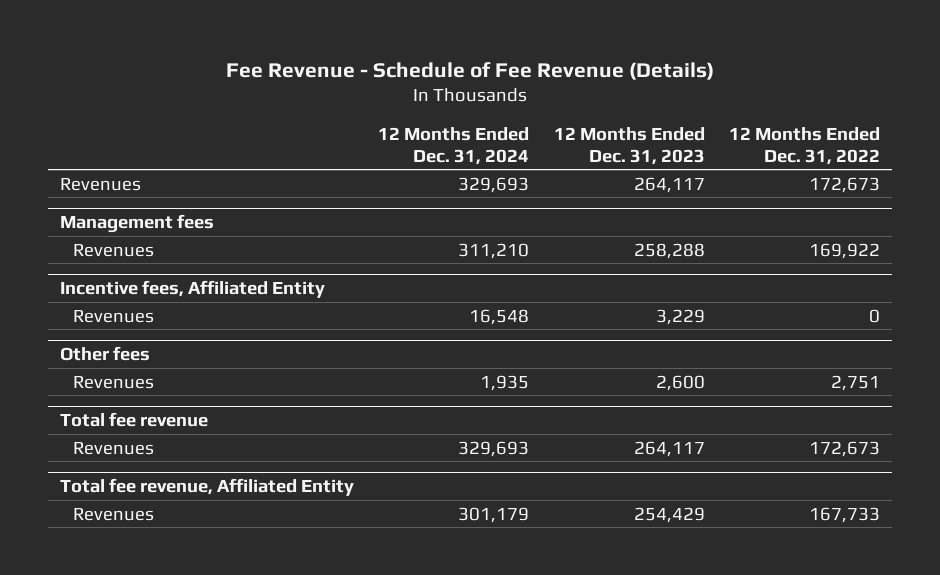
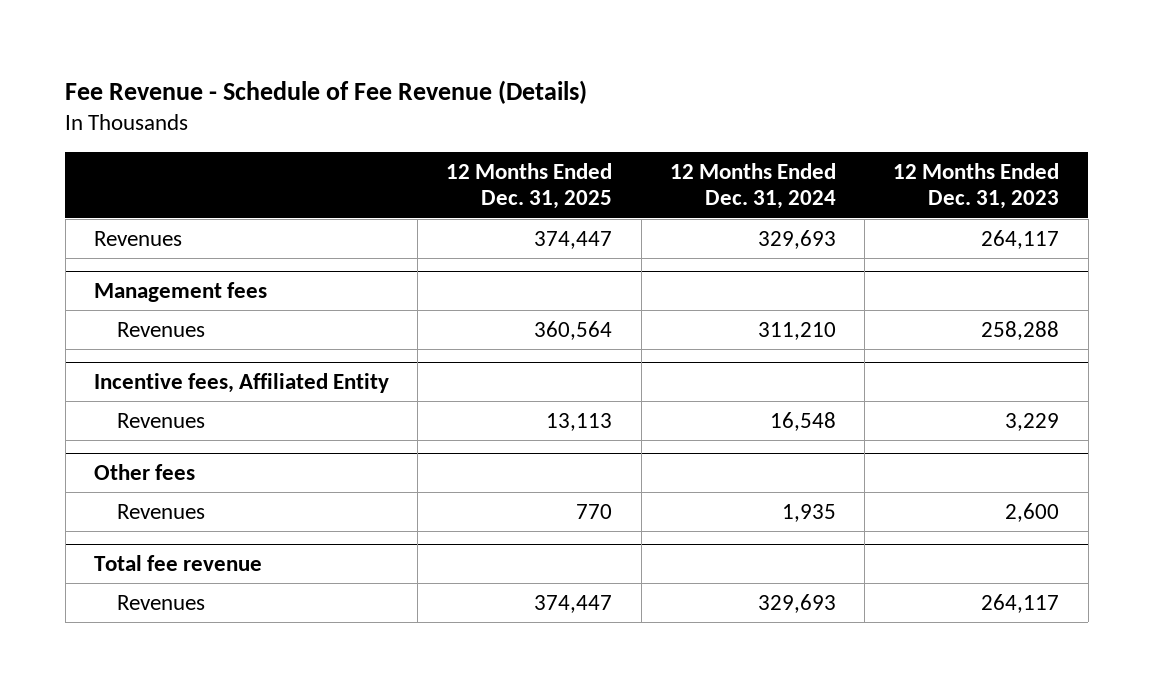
- | 12 Months Ended Dec. 31, 2024 | 12 Months Ended Dec. 31, 2023 | 12 Months Ended Dec. 31, 2022
+ | 12 Months Ended Dec. 31, 2025 | 12 Months Ended Dec. 31, 2024 | 12 Months Ended Dec. 31, 2023
- Total fee revenue, Affiliated Entity
- Revenues | 301,179 | 254,429 | 167,733

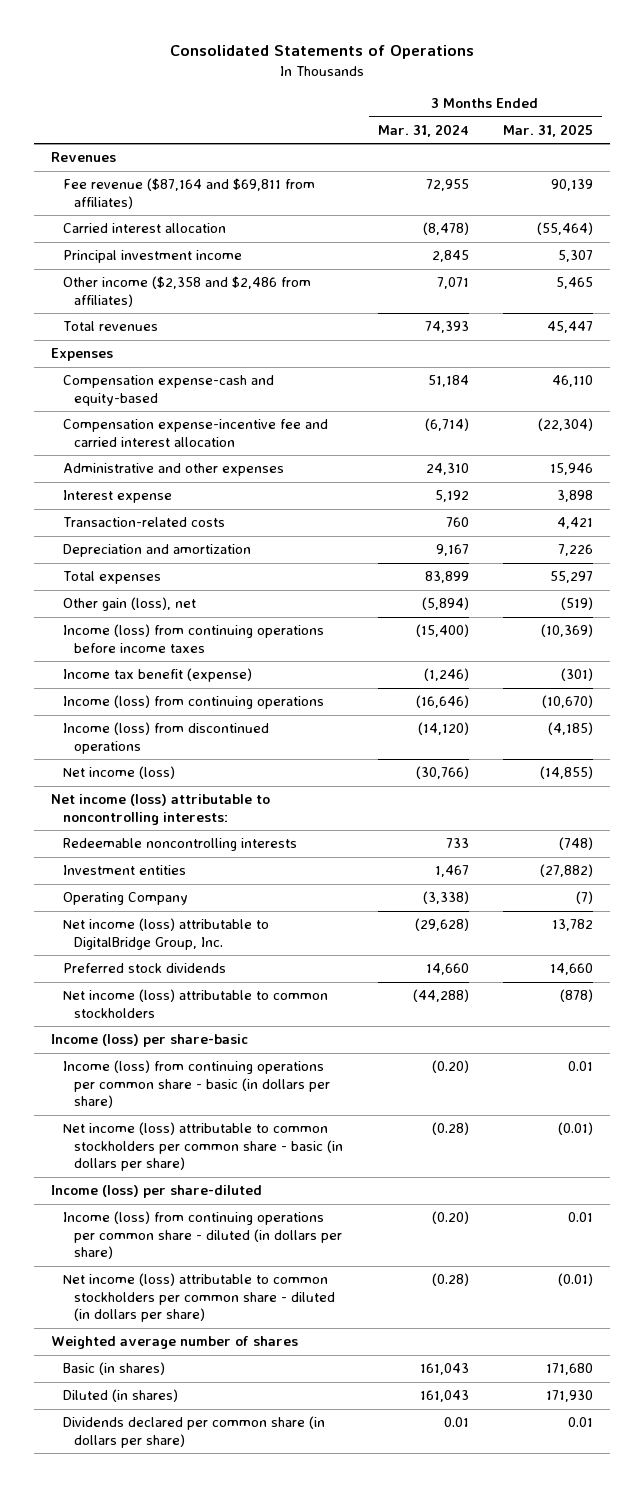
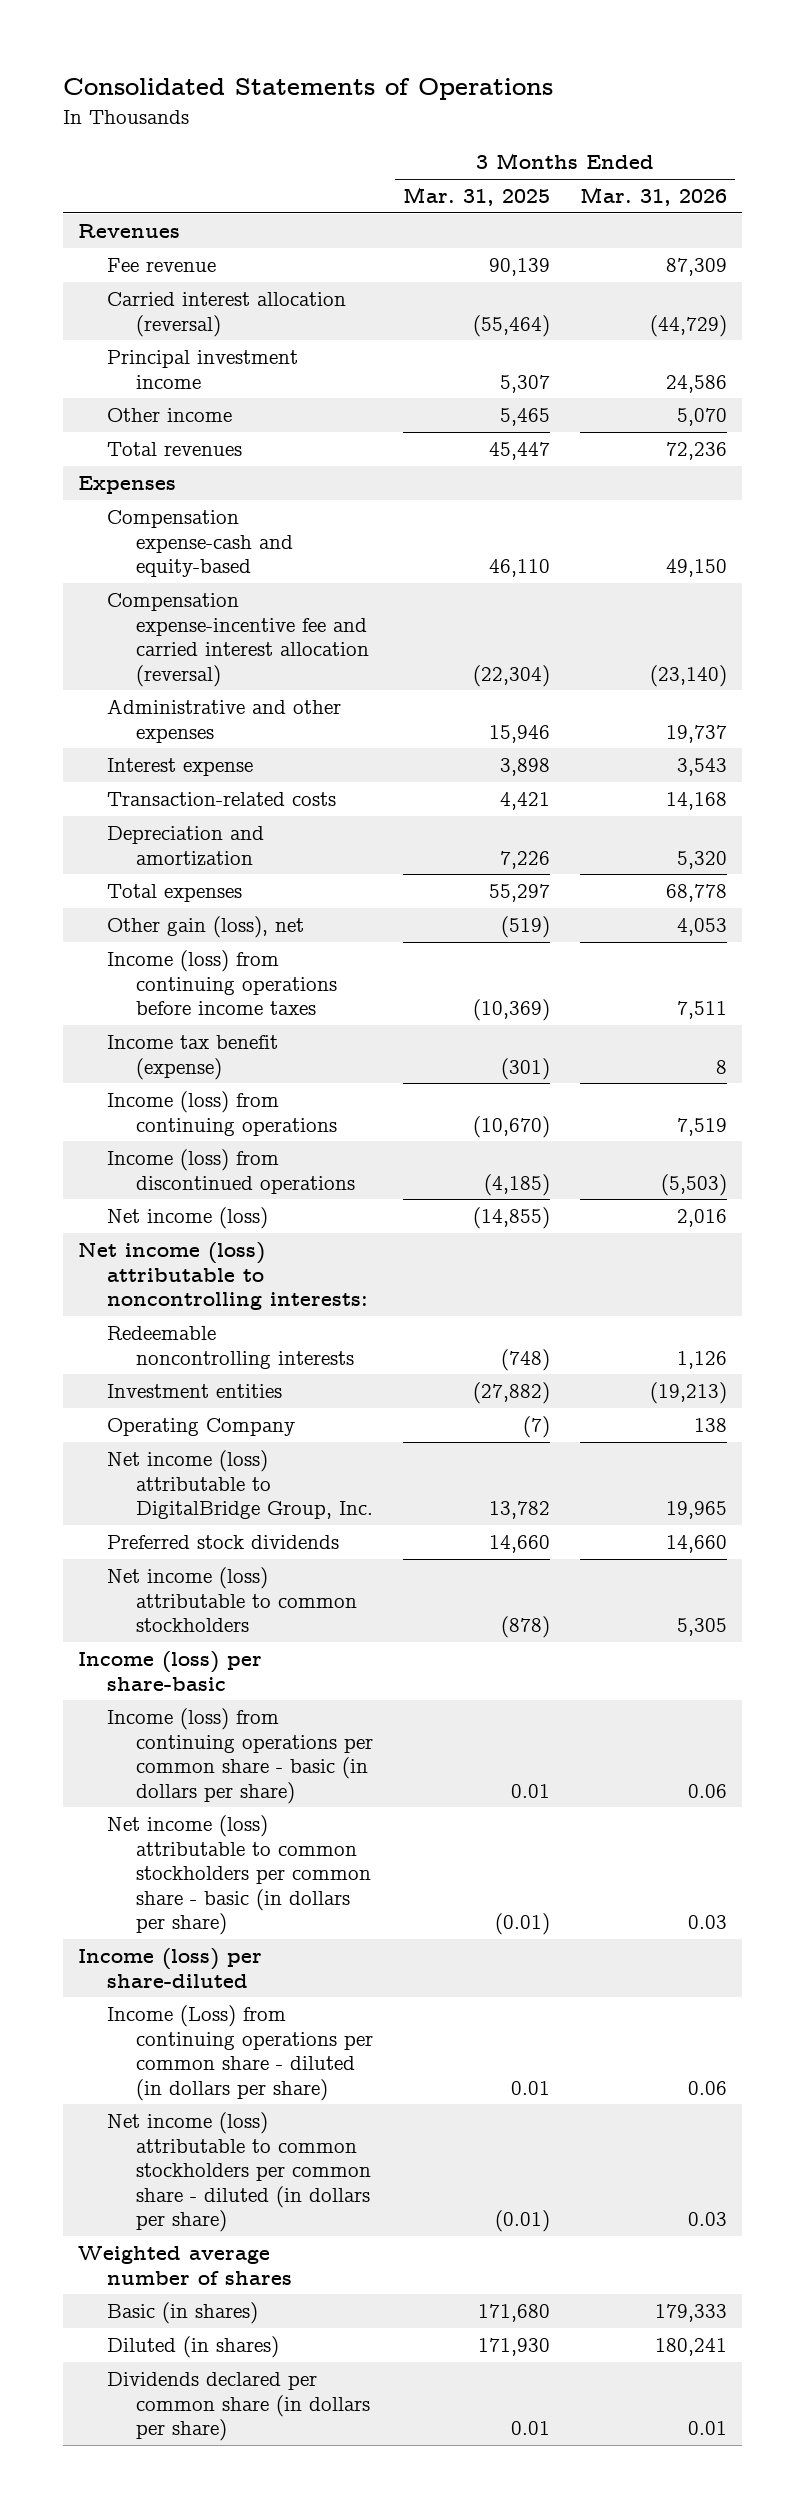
- | 3 Months Ended Mar. 31, 2024 | 3 Months Ended Mar. 31, 2025
+ | 3 Months Ended Mar. 31, 2025 | 3 Months Ended Mar. 31, 2026
- Fee revenue ($87,164 and $69,811 from affiliates) | 72,955 | 90,139
- Carried interest allocation | (8,478) | (55,464)
+ Fee revenue | 90,139 | 87,309
+ Carried interest allocation (reversal) | (55,464) | (44,729)
- Other income ($2,358 and $2,486 from affiliates) | 7,071 | 5,465
+ Other income | 5,465 | 5,070
- Compensation expense-incentive fee and carried interest allocation | (6,714) | (22,304)
+ Compensation expense-incentive fee and carried interest allocation (reversal) | (22,304) | (23,140)
- Income (loss) from continuing operations per common share - diluted (in dollars per share) | (0.20) | 0.01
+ Income (Loss) from continuing operations per common share - diluted (in dollars per share) | 0.01 | 0.06

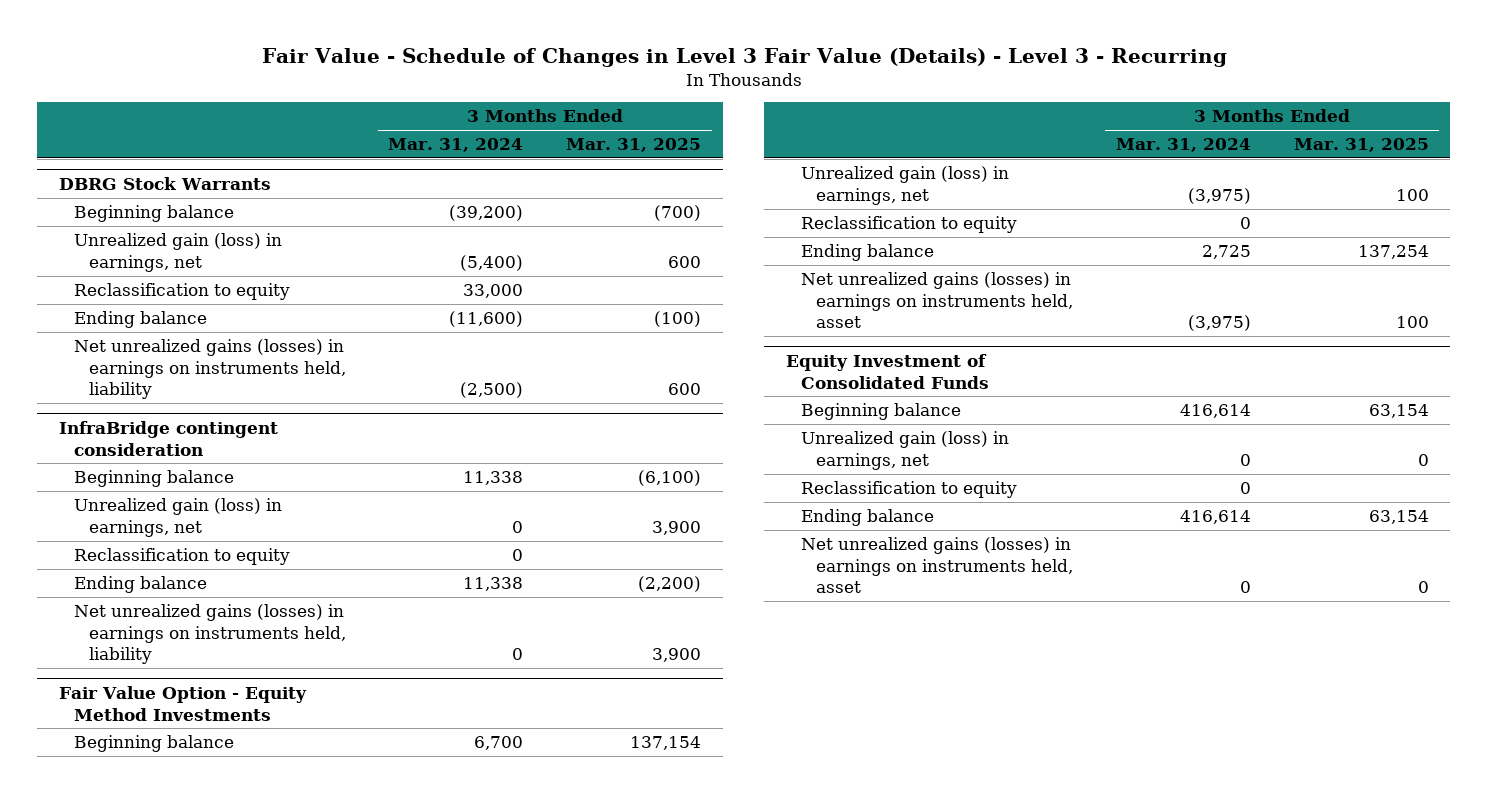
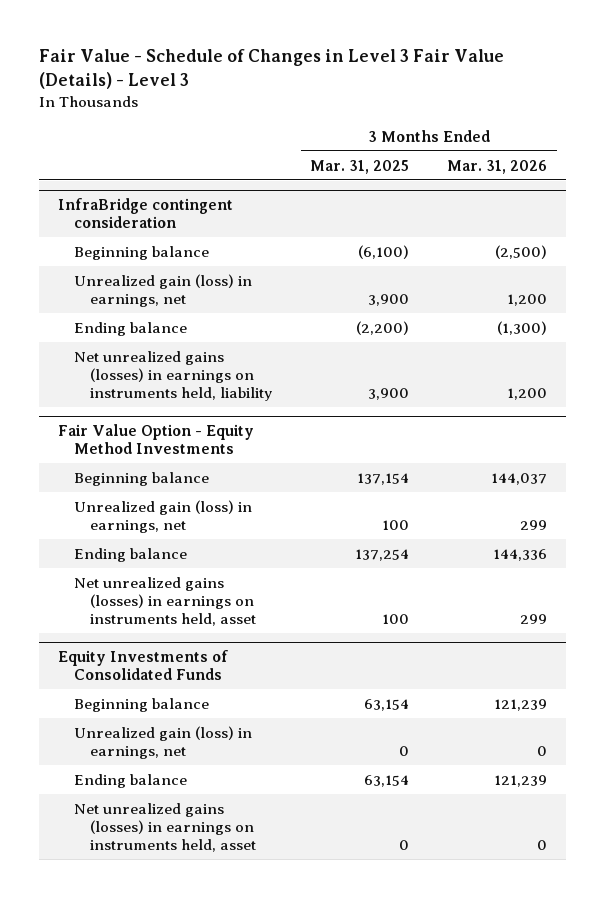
- Fair Value - Schedule of Changes in Level 3 Fair Value (Details) - Level 3 - Recurring
+ Fair Value - Schedule of Changes in Level 3 Fair Value (Details) - Level 3
- | 3 Months Ended Mar. 31, 2024 | 3 Months Ended Mar. 31, 2025
+ | 3 Months Ended Mar. 31, 2025 | 3 Months Ended Mar. 31, 2026
- DBRG Stock Warrants
- Beginning balance | (39,200) | (700)
- Unrealized gain (loss) in earnings, net | (5,400) | 600
- Reclassification to equity | 33,000 |
- Ending balance | (11,600) | (100)
- Net unrealized gains (losses) in earnings on instruments held, liability | (2,500) | 600
@ InfraBridge contingent consideration
- Reclassification to equity | 0 |
@ Fair Value Option - Equity Method Investments
- Reclassification to equity | 0 |
- Equity Investment of Consolidated Funds
+ Equity Investments of Consolidated Funds
- Reclassification to equity | 0 |

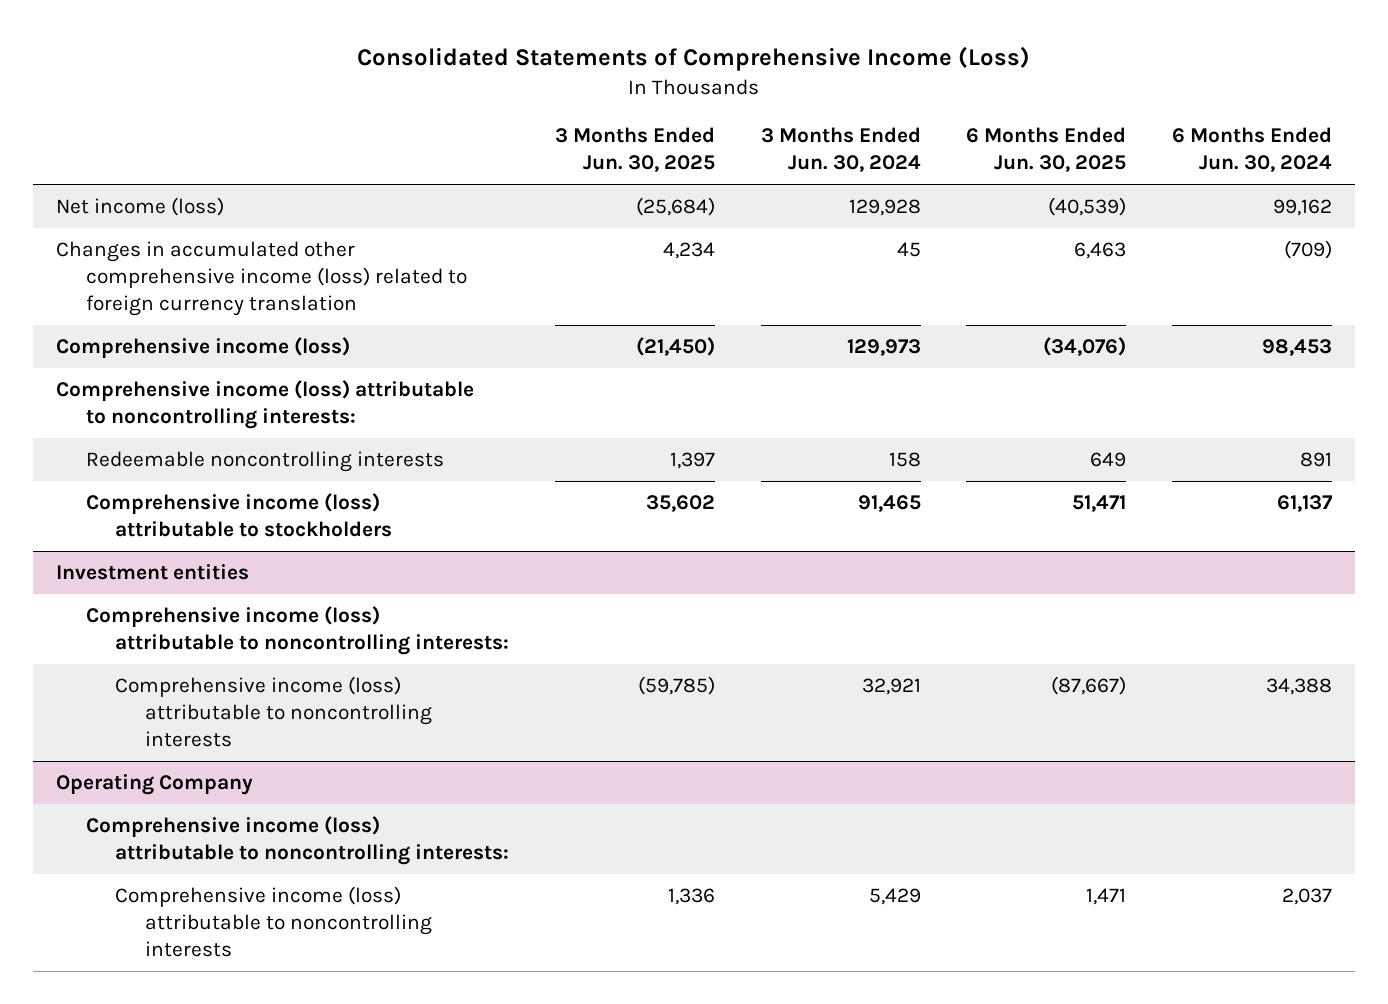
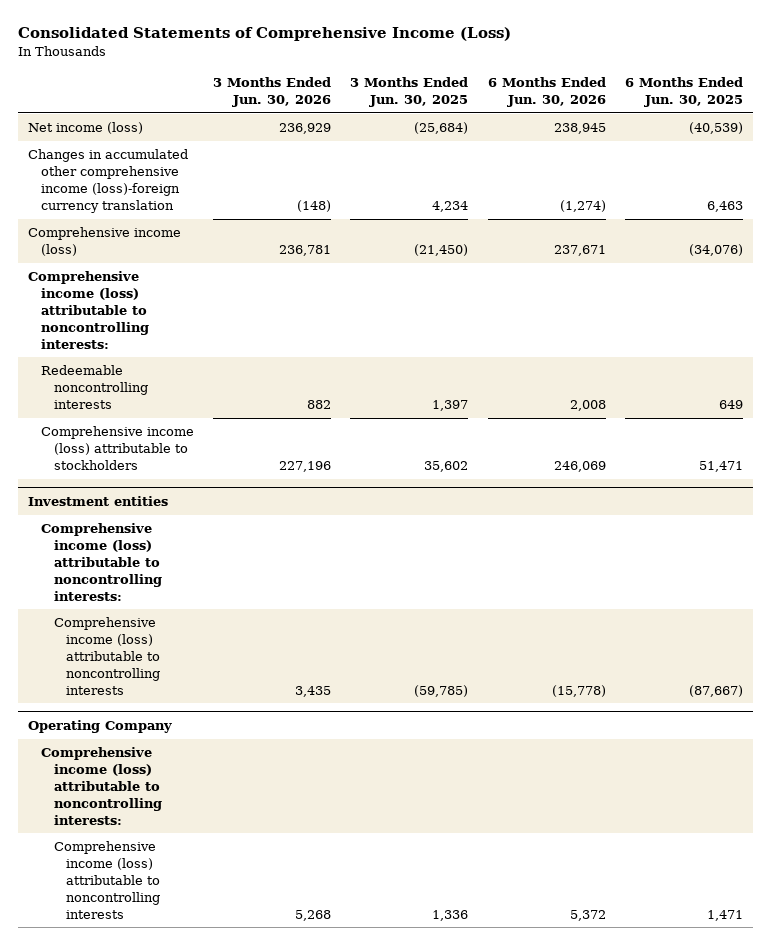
- | 3 Months Ended Jun. 30, 2025 | 3 Months Ended Jun. 30, 2024 | 6 Months Ended Jun. 30, 2025 | 6 Months Ended Jun. 30, 2024
+ | 3 Months Ended Jun. 30, 2026 | 3 Months Ended Jun. 30, 2025 | 6 Months Ended Jun. 30, 2026 | 6 Months Ended Jun. 30, 2025
- Changes in accumulated other comprehensive income (loss) related to foreign currency translation | 4,234 | 45 | 6,463 | (709)
+ Changes in accumulated other comprehensive income (loss)-foreign currency translation | (148) | 4,234 | (1,274) | 6,463

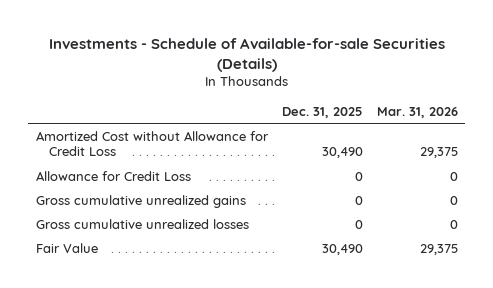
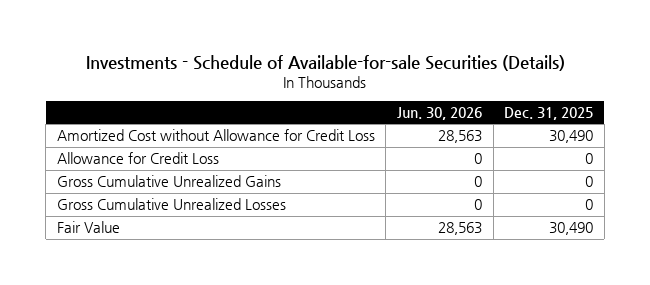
- | Dec. 31, 2025 | Mar. 31, 2026
+ | Jun. 30, 2026 | Dec. 31, 2025
- Gross cumulative unrealized gains | 0 | 0
- Gross cumulative unrealized losses | 0 | 0
+ Gross Cumulative Unrealized Gains | 0 | 0
+ Gross Cumulative Unrealized Losses | 0 | 0

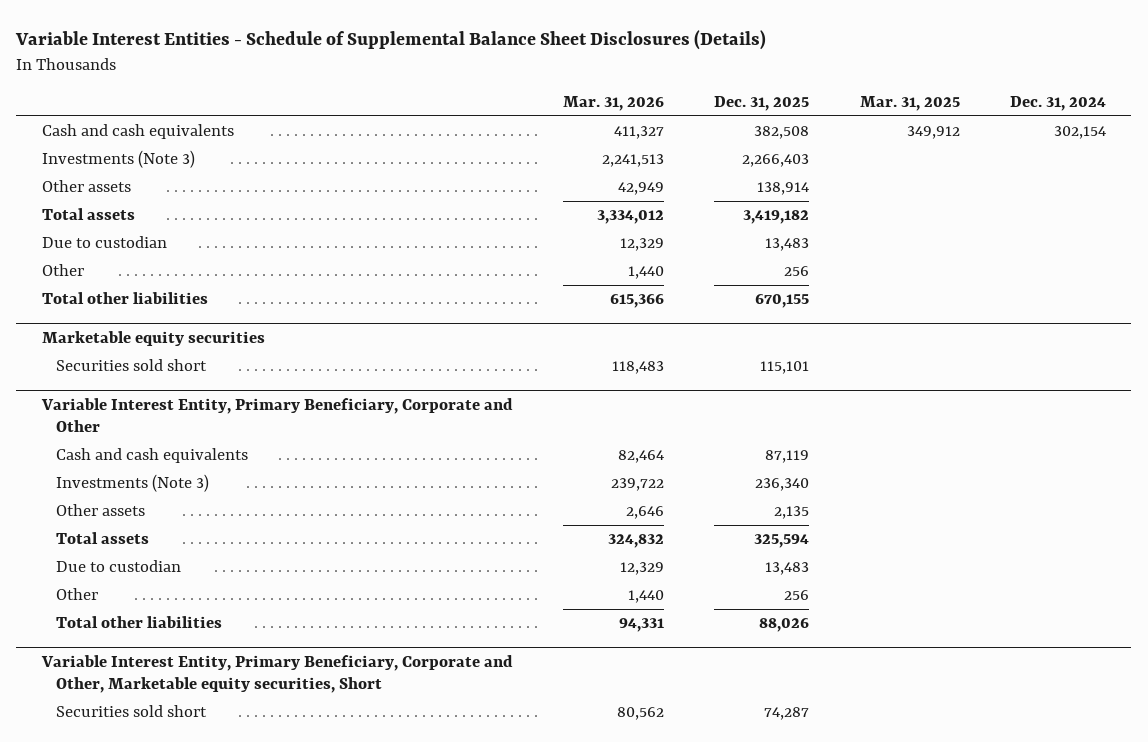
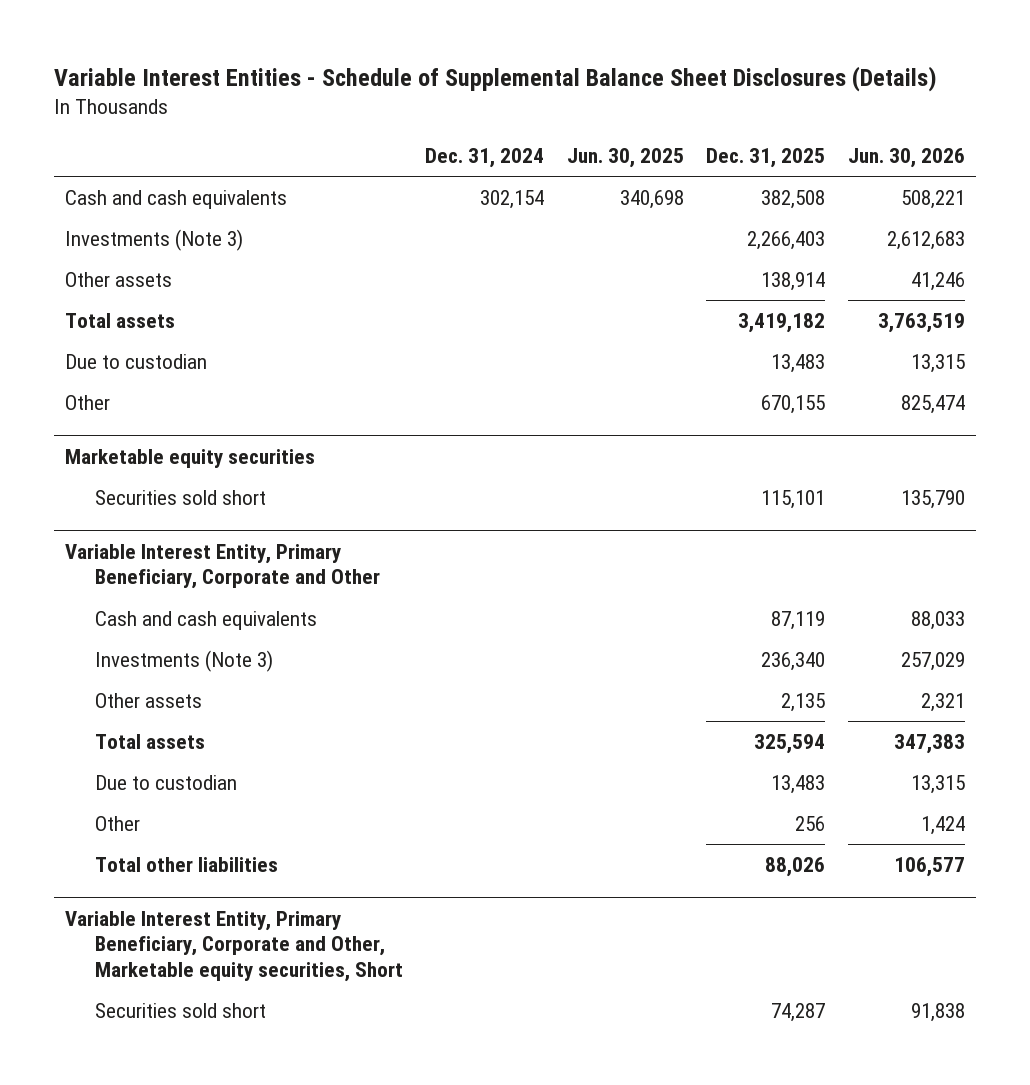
- | Mar. 31, 2026 | Dec. 31, 2025 | Mar. 31, 2025 | Dec. 31, 2024
+ | Dec. 31, 2024 | Jun. 30, 2025 | Dec. 31, 2025 | Jun. 30, 2026
- Other | 1,440 | 256 | |
- Total other liabilities | 615,366 | 670,155 | |
+ Other | | | 670,155 | 825,474

